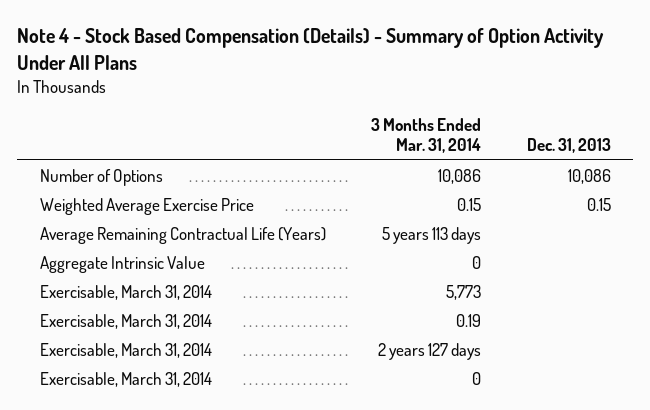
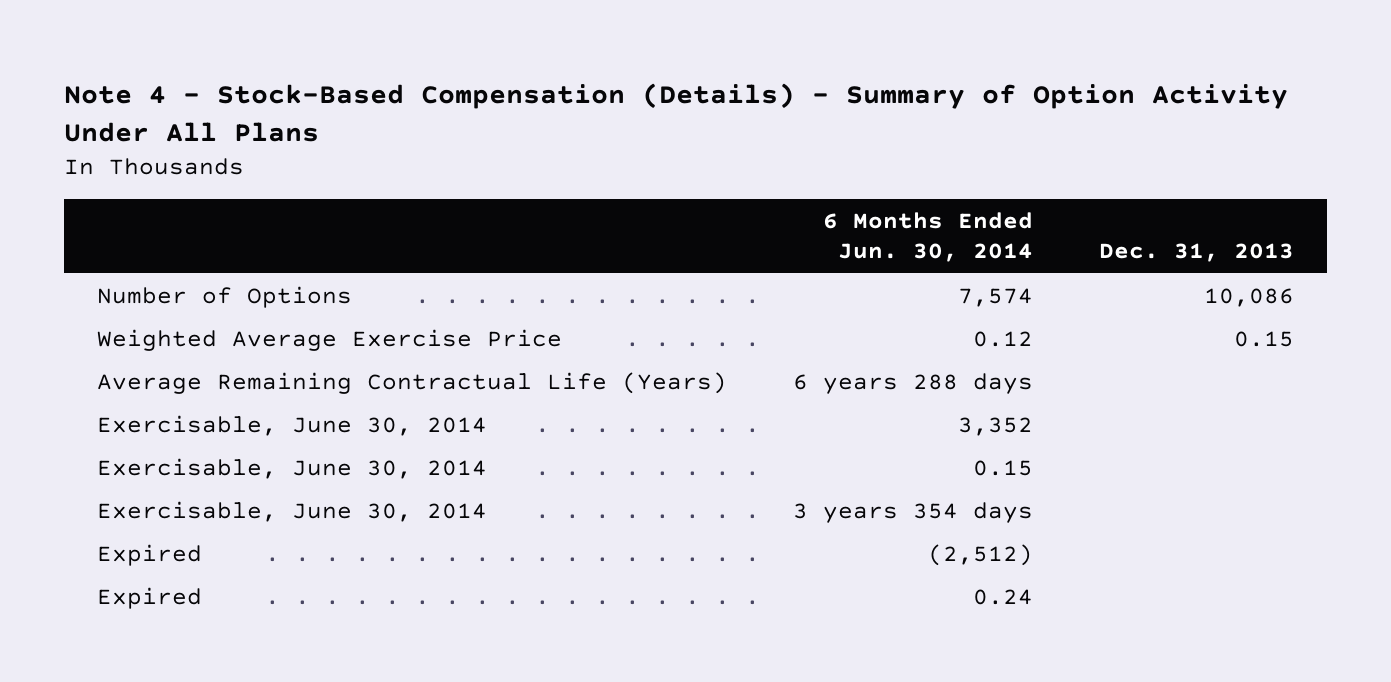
- Note 4 - Stock Based Compensation (Details) - Summary of Option Activity Under All Plans
+ Note 4 - Stock-Based Compensation (Details) - Summary of Option Activity Under All Plans
- | 3 Months Ended Mar. 31, 2014 | Dec. 31, 2013
+ | 6 Months Ended Jun. 30, 2014 | Dec. 31, 2013
- Aggregate Intrinsic Value | 0 |
- Exercisable, March 31, 2014 | 5,773 |
- Exercisable, March 31, 2014 | 0.19 |
- Exercisable, March 31, 2014 | 2 years 127 days |
- Exercisable, March 31, 2014 | 0 |
+ Exercisable, June 30, 2014 | 3,352 |
+ Exercisable, June 30, 2014 | 0.15 |
+ Exercisable, June 30, 2014 | 3 years 354 days |
+ Expired | (2,512) |
+ Expired | 0.24 |

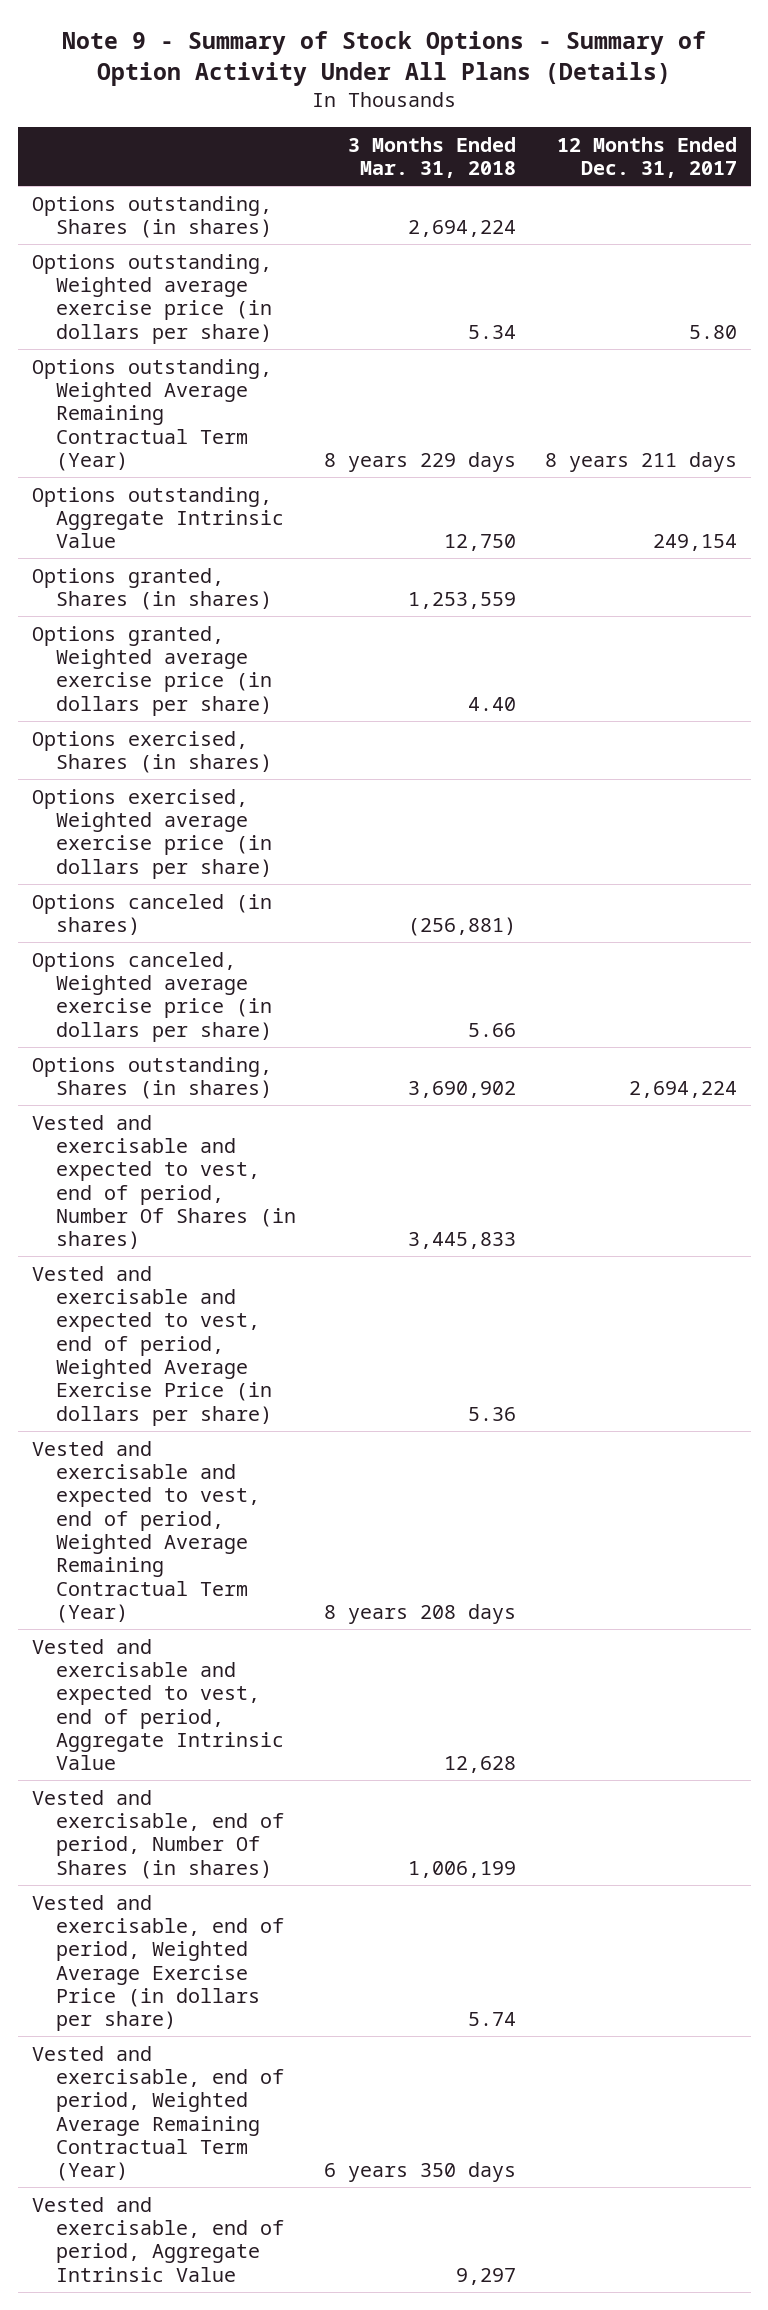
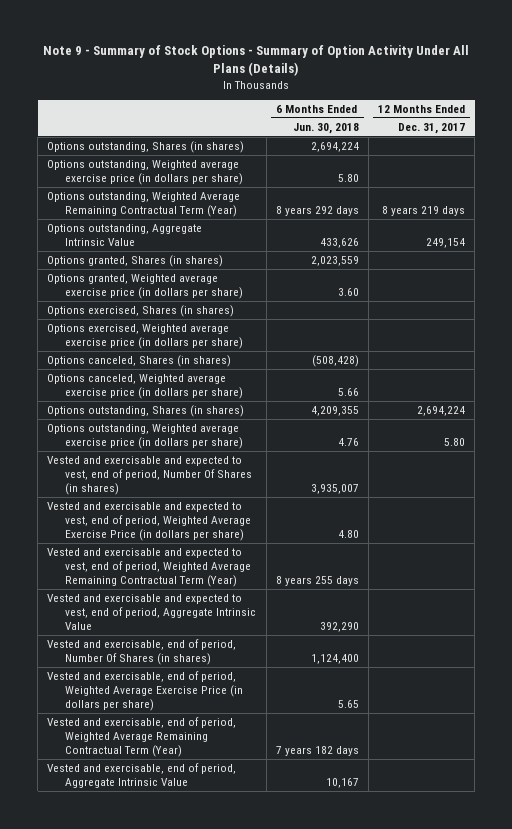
- | 3 Months Ended Mar. 31, 2018 | 12 Months Ended Dec. 31, 2017
+ | 6 Months Ended Jun. 30, 2018 | 12 Months Ended Dec. 31, 2017
- Options outstanding, Weighted Average Remaining Contractual Term (Year) | 8 years 229 days | 8 years 211 days
+ Options outstanding, Weighted average exercise price (in dollars per share) | 5.80 |
+ Options outstanding, Weighted Average Remaining Contractual Term (Year) | 8 years 292 days | 8 years 219 days
- Options canceled (in shares) | (256,881) |
+ Options canceled, Shares (in shares) | (508,428) |
moved down: Options outstanding, Weighted average exercise price (in dollars per share) | 4.76 | 5.80

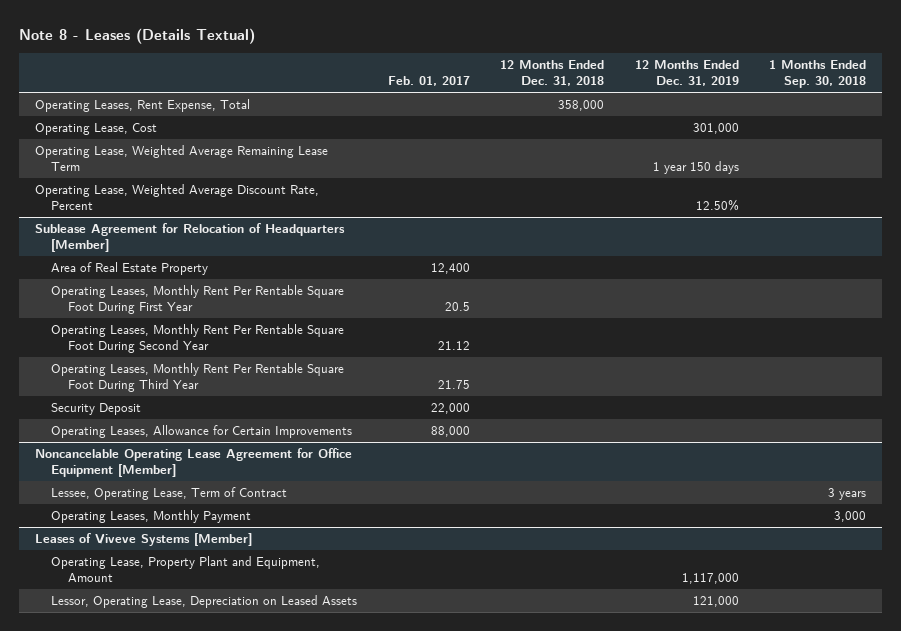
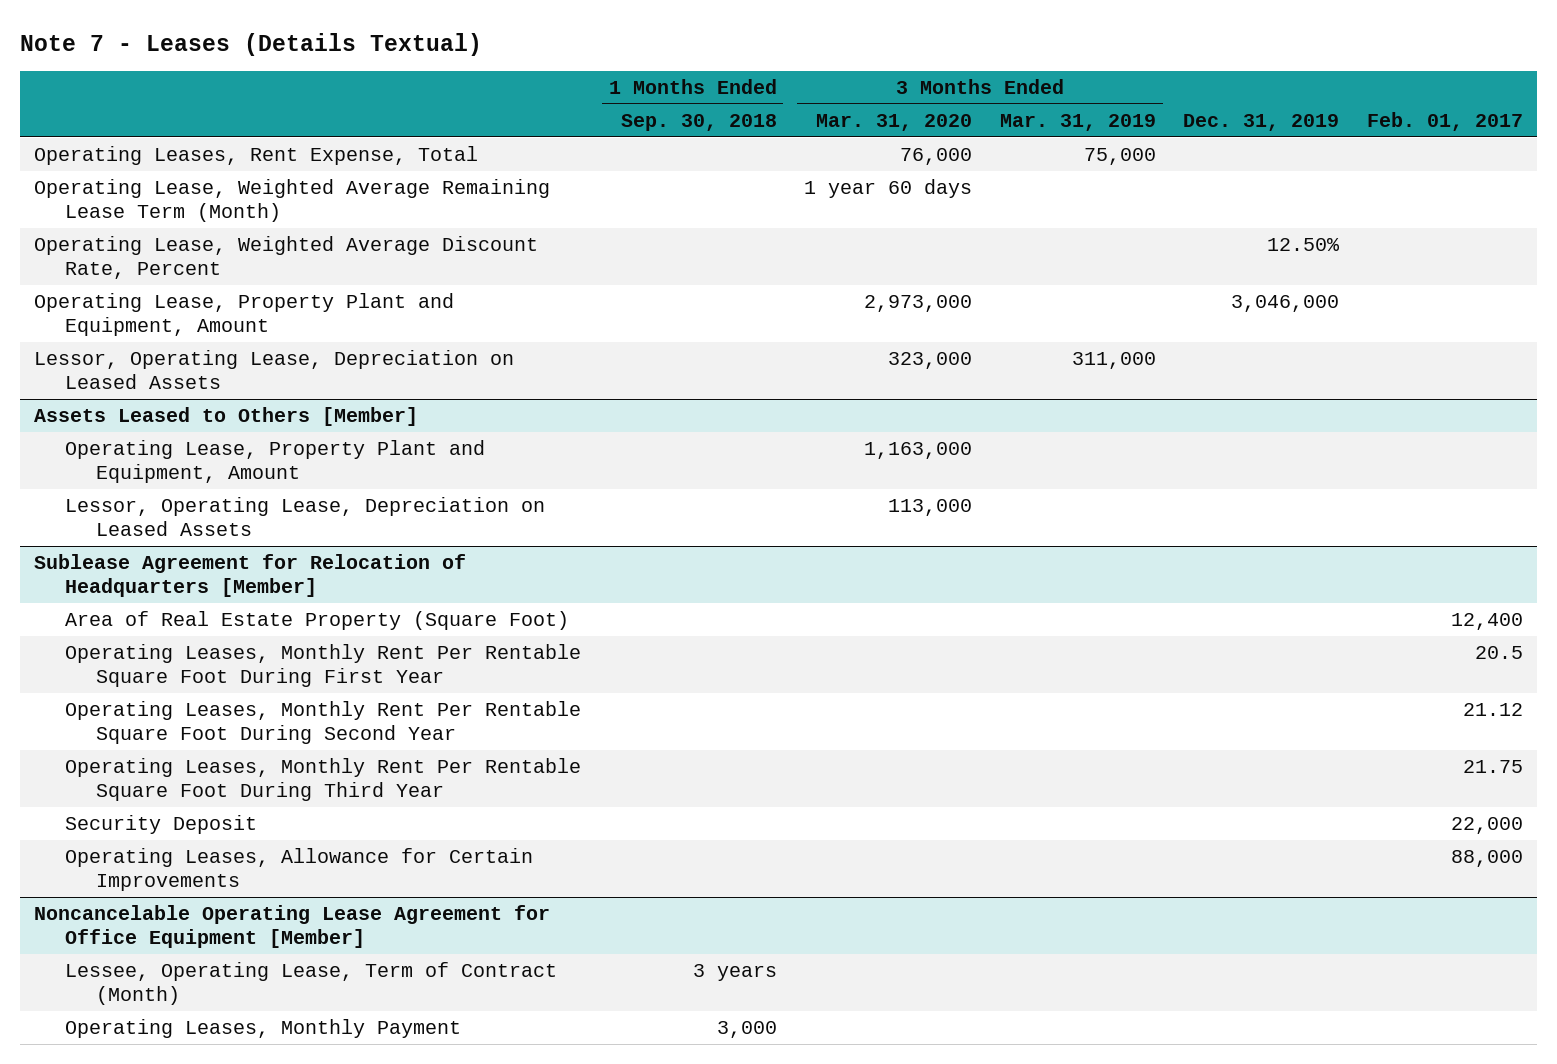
- Note 8 - Leases (Details Textual)
+ Note 7 - Leases (Details Textual)
- | Feb. 01, 2017 | 12 Months Ended Dec. 31, 2018 | 12 Months Ended Dec. 31, 2019 | 1 Months Ended Sep. 30, 2018
+ | 1 Months Ended Sep. 30, 2018 | 3 Months Ended Mar. 31, 2020 | 3 Months Ended Mar. 31, 2019 | Dec. 31, 2019 | Feb. 01, 2017
- Operating Lease, Cost | | | 301,000 |
- Operating Lease, Weighted Average Remaining Lease Term | | | 1 year 150 days |
+ Operating Lease, Weighted Average Remaining Lease Term (Month) | | 1 year 60 days | | |
+ Operating Lease, Property Plant and Equipment, Amount | | 2,973,000 | | 3,046,000 |
+ Lessor, Operating Lease, Depreciation on Leased Assets | | 323,000 | 311,000 | |
+ Assets Leased to Others [Member]
+ Operating Lease, Property Plant and Equipment, Amount | | 1,163,000 | | |
+ Lessor, Operating Lease, Depreciation on Leased Assets | | 113,000 | | |
@ Sublease Agreement for Relocation of Headquarters [Member]
- Area of Real Estate Property | 12,400 | | |
+ Area of Real Estate Property (Square Foot) | | | | | 12,400
@ Noncancelable Operating Lease Agreement for Office Equipment [Member]
- Lessee, Operating Lease, Term of Contract | | | | 3 years
+ Lessee, Operating Lease, Term of Contract (Month) | 3 years | | | |
- Leases of Viveve Systems [Member]
- Operating Lease, Property Plant and Equipment, Amount | | | 1,117,000 |
- Lessor, Operating Lease, Depreciation on Leased Assets | | | 121,000 |

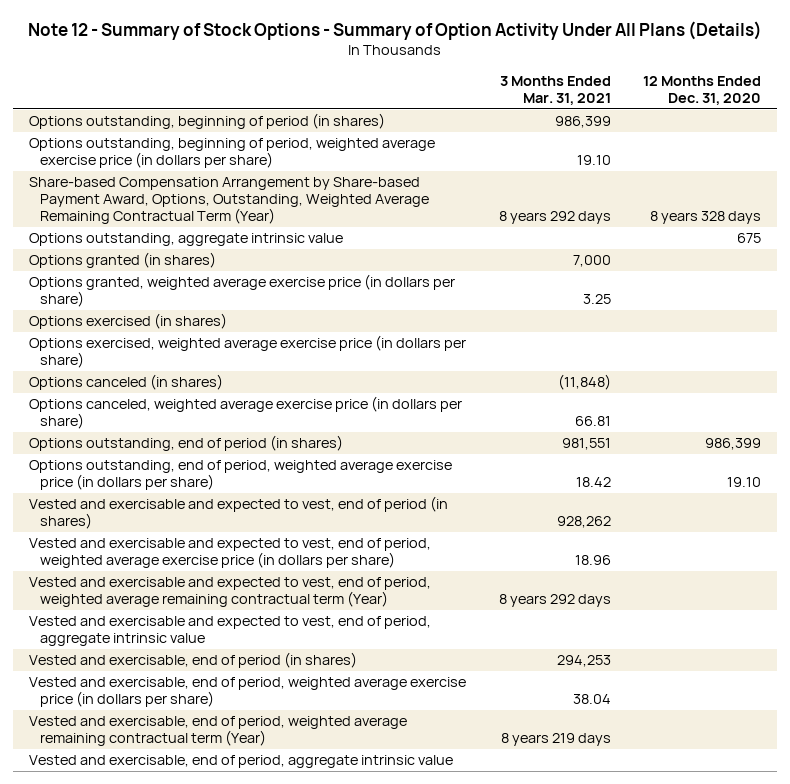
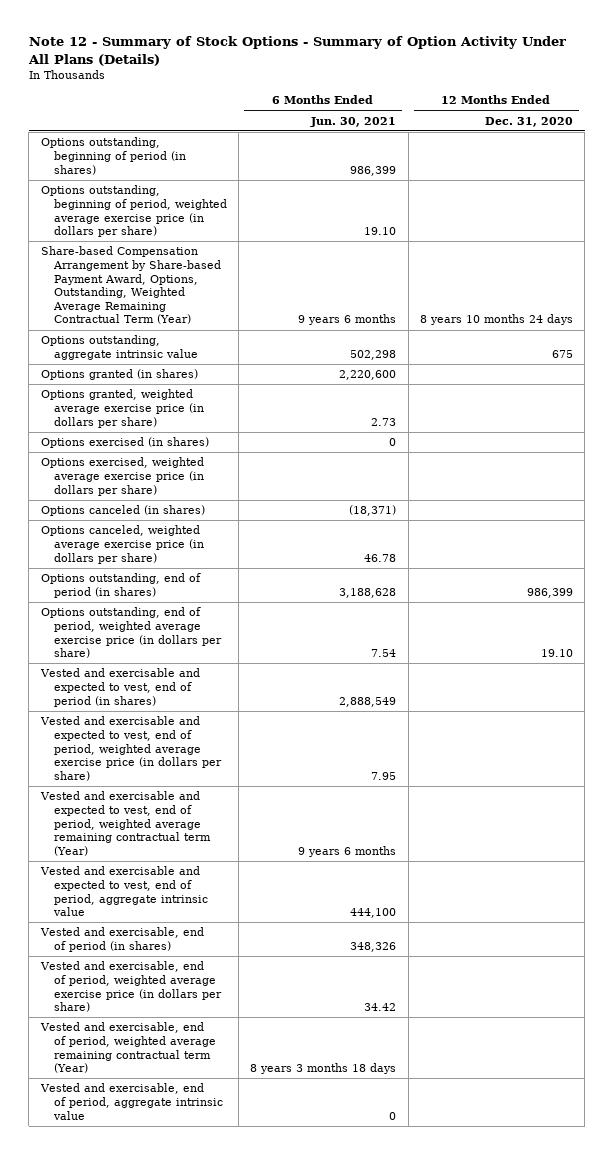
- | 3 Months Ended Mar. 31, 2021 | 12 Months Ended Dec. 31, 2020
+ | 6 Months Ended Jun. 30, 2021 | 12 Months Ended Dec. 31, 2020
- Share-based Compensation Arrangement by Share-based Payment Award, Options, Outstanding, Weighted Average Remaining Contractual Term (Year) | 8 years 292 days | 8 years 328 days
+ Share-based Compensation Arrangement by Share-based Payment Award, Options, Outstanding, Weighted Average Remaining Contractual Term (Year) | 9 years 6 months | 8 years 10 months 24 days

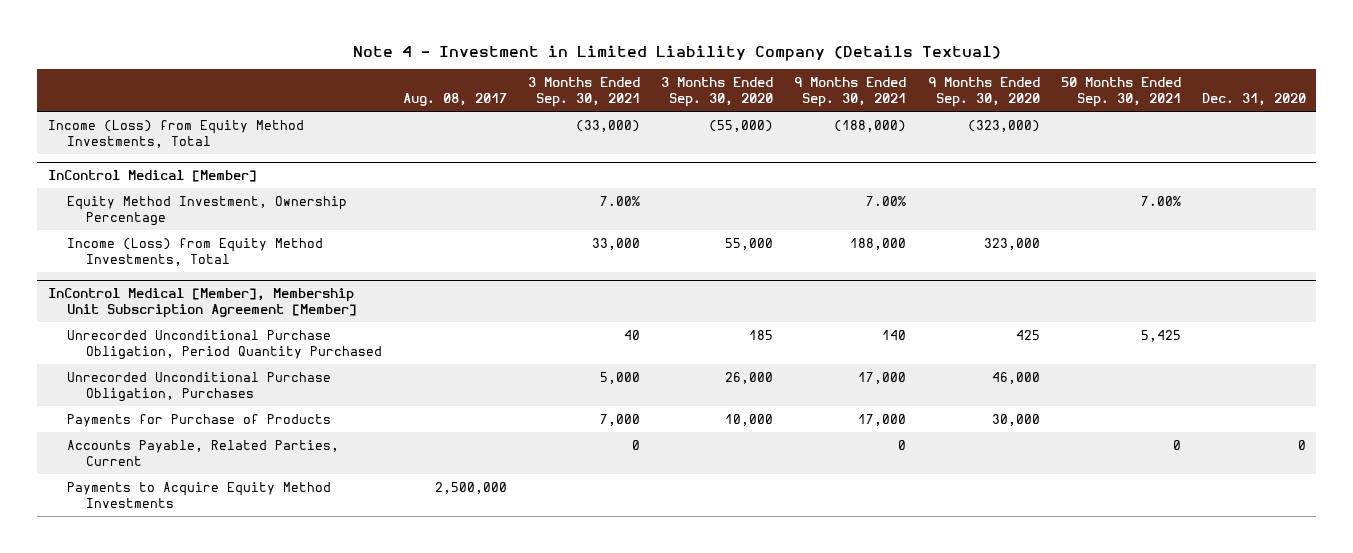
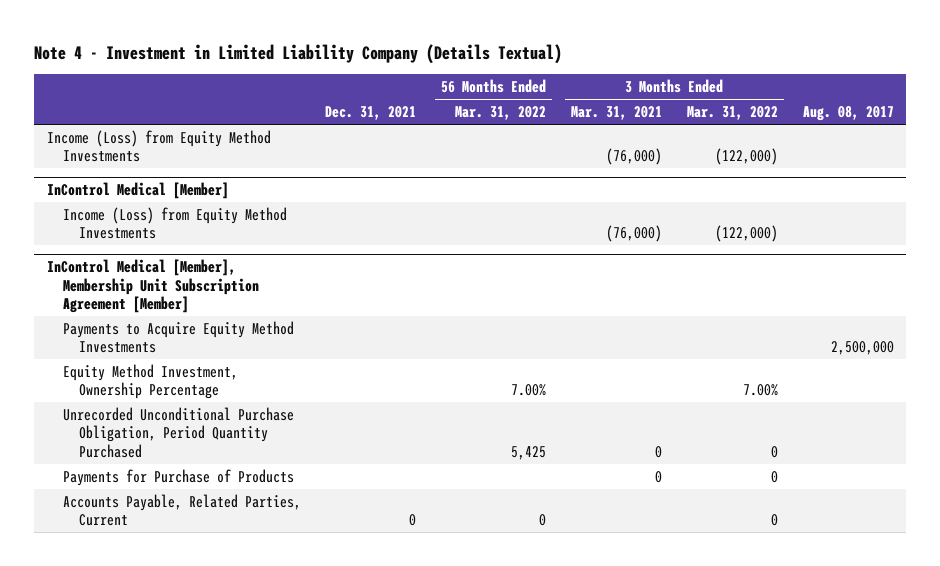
- | Aug. 08, 2017 | 3 Months Ended Sep. 30, 2021 | 3 Months Ended Sep. 30, 2020 | 9 Months Ended Sep. 30, 2021 | 9 Months Ended Sep. 30, 2020 | 50 Months Ended Sep. 30, 2021 | Dec. 31, 2020
+ | Dec. 31, 2021 | 56 Months Ended Mar. 31, 2022 | 3 Months Ended Mar. 31, 2021 | 3 Months Ended Mar. 31, 2022 | Aug. 08, 2017
- Income (Loss) from Equity Method Investments, Total | | (33,000) | (55,000) | (188,000) | (323,000) | |
+ Income (Loss) from Equity Method Investments | | | (76,000) | (122,000) |
@ InControl Medical [Member]
- Equity Method Investment, Ownership Percentage | | 7.00% | | 7.00% | | 7.00% |
- Income (Loss) from Equity Method Investments, Total | | 33,000 | 55,000 | 188,000 | 323,000 | |
+ Income (Loss) from Equity Method Investments | | | (76,000) | (122,000) |
@ InControl Medical [Member], Membership Unit Subscription Agreement [Member]
moved up: Payments to Acquire Equity Method Investments | | | | | 2,500,000
+ Equity Method Investment, Ownership Percentage | | 7.00% | | 7.00% |
- Unrecorded Unconditional Purchase Obligation, Purchases | | 5,000 | 26,000 | 17,000 | 46,000 | |

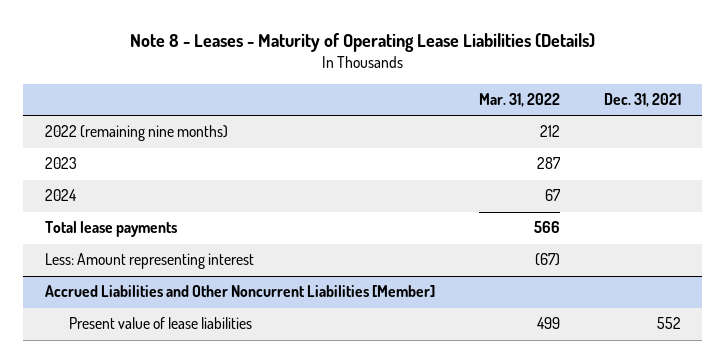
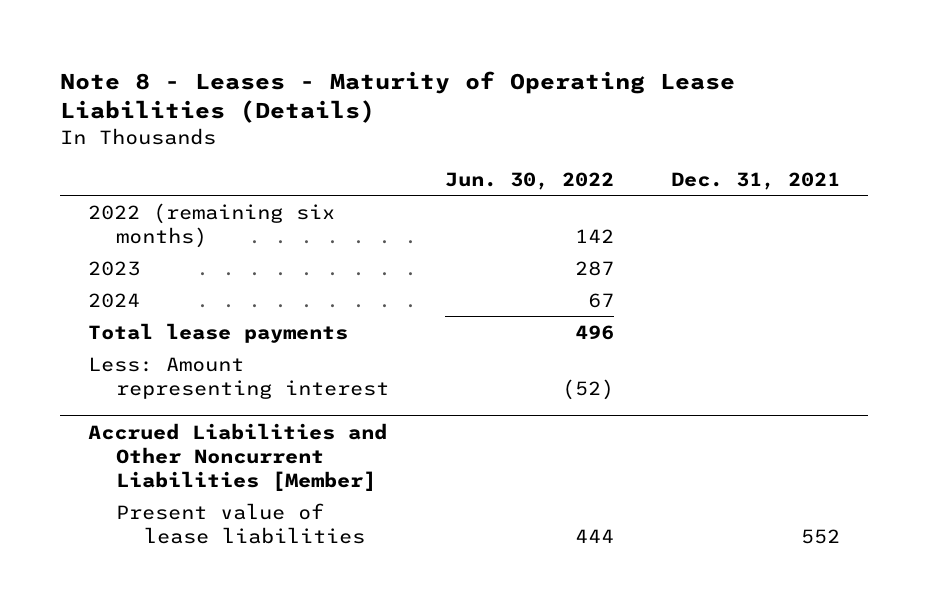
- | Mar. 31, 2022 | Dec. 31, 2021
+ | Jun. 30, 2022 | Dec. 31, 2021
- 2022 (remaining nine months) | 212 |
+ 2022 (remaining six months) | 142 |

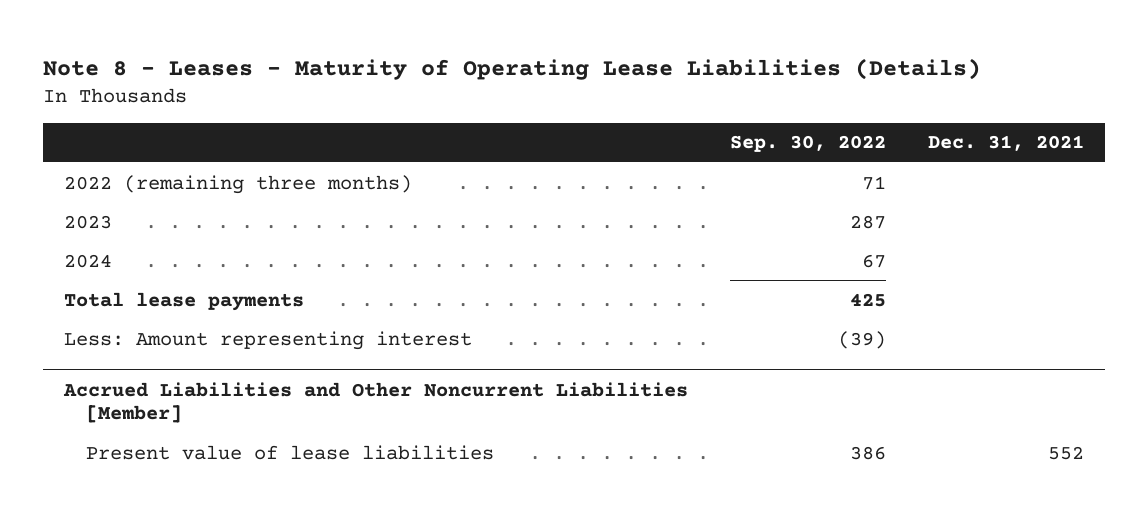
- | Jun. 30, 2022 | Dec. 31, 2021
+ | Sep. 30, 2022 | Dec. 31, 2021
- 2022 (remaining six months) | 142 |
+ 2022 (remaining three months) | 71 |

